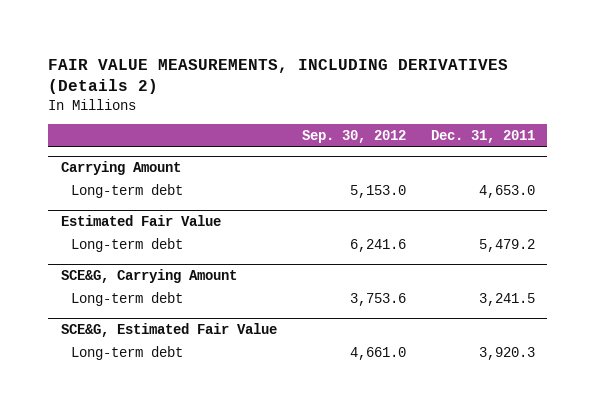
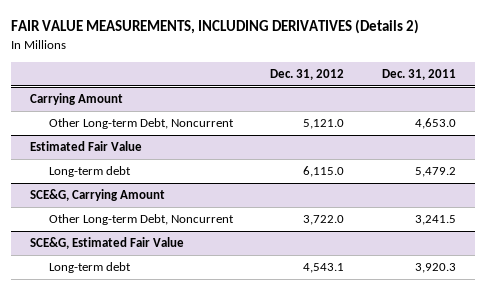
- | Sep. 30, 2012 | Dec. 31, 2011
+ | Dec. 31, 2012 | Dec. 31, 2011
@ Carrying Amount
- Long-term debt | 5,153.0 | 4,653.0
+ Other Long-term Debt, Noncurrent | 5,121.0 | 4,653.0
@ SCE&G, Carrying Amount
- Long-term debt | 3,753.6 | 3,241.5
+ Other Long-term Debt, Noncurrent | 3,722.0 | 3,241.5

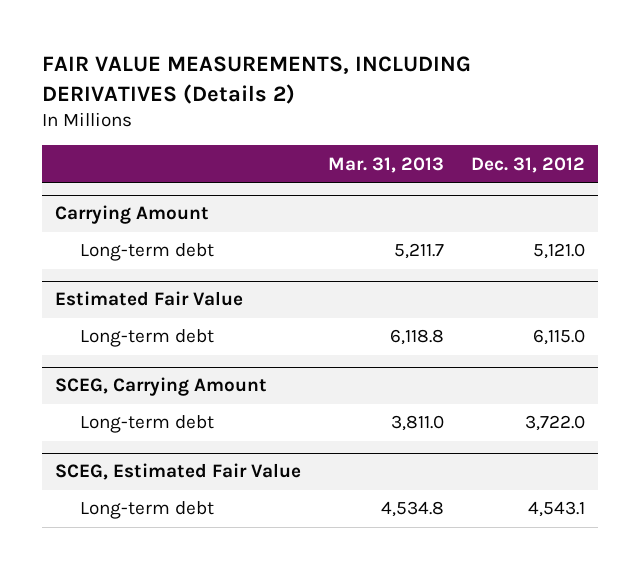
- | Dec. 31, 2012 | Dec. 31, 2011
+ | Mar. 31, 2013 | Dec. 31, 2012
@ Carrying Amount
- Other Long-term Debt, Noncurrent | 5,121.0 | 4,653.0
+ Long-term debt | 5,211.7 | 5,121.0
- SCE&G, Carrying Amount
- Other Long-term Debt, Noncurrent | 3,722.0 | 3,241.5
- SCE&G, Estimated Fair Value
+ SCEG, Carrying Amount
+ Long-term debt | 3,811.0 | 3,722.0
+ SCEG, Estimated Fair Value

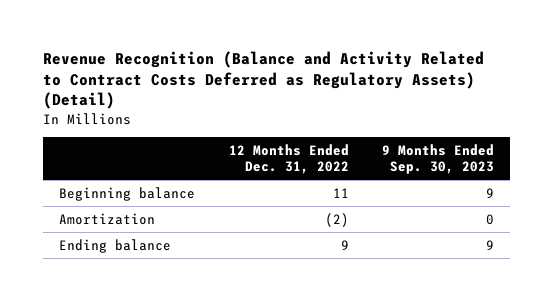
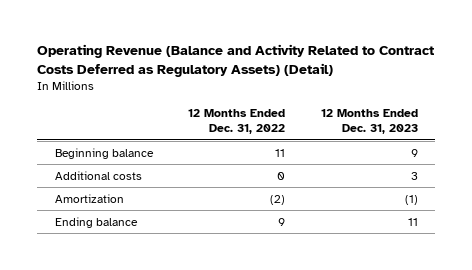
- Revenue Recognition (Balance and Activity Related to Contract Costs Deferred as Regulatory Assets) (Detail)
+ Operating Revenue (Balance and Activity Related to Contract Costs Deferred as Regulatory Assets) (Detail)
- | 12 Months Ended Dec. 31, 2022 | 9 Months Ended Sep. 30, 2023
+ | 12 Months Ended Dec. 31, 2022 | 12 Months Ended Dec. 31, 2023
+ Additional costs | 0 | 3

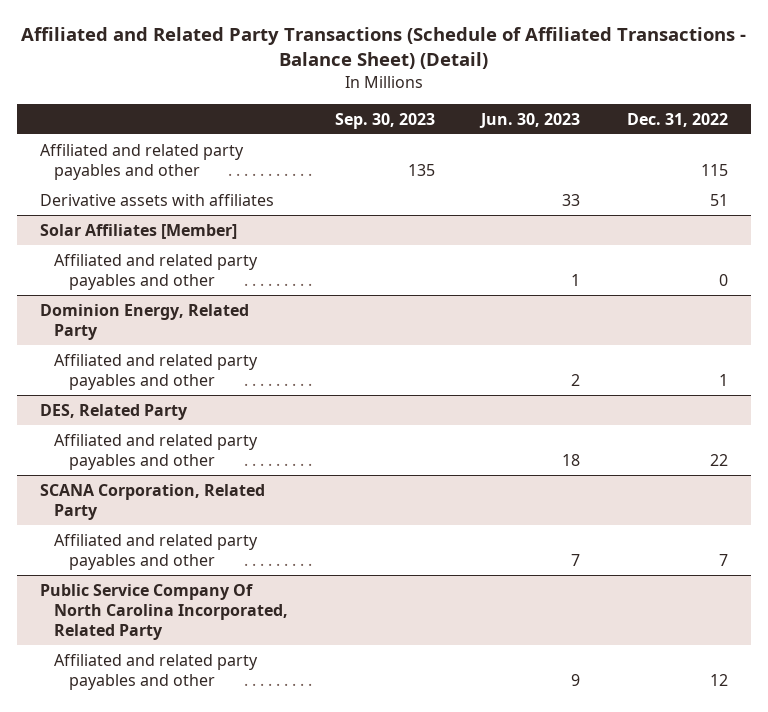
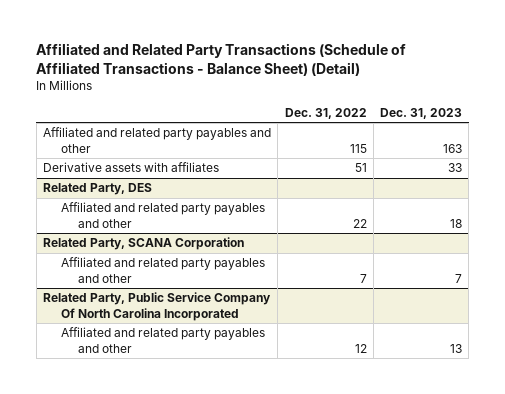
- | Sep. 30, 2023 | Jun. 30, 2023 | Dec. 31, 2022
+ | Dec. 31, 2022 | Dec. 31, 2023
- Solar Affiliates [Member]
- Affiliated and related party payables and other | | 1 | 0
- Dominion Energy, Related Party
- Affiliated and related party payables and other | | 2 | 1
- DES, Related Party
+ Related Party, DES
- SCANA Corporation, Related Party
+ Related Party, SCANA Corporation
- Public Service Company Of North Carolina Incorporated, Related Party
+ Related Party, Public Service Company Of North Carolina Incorporated

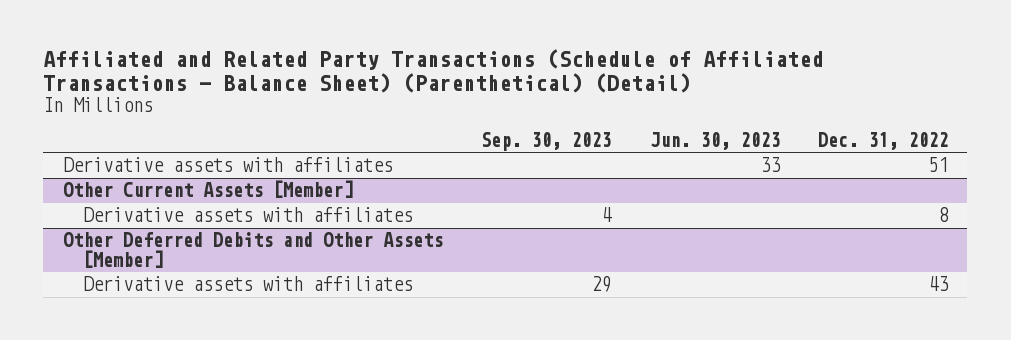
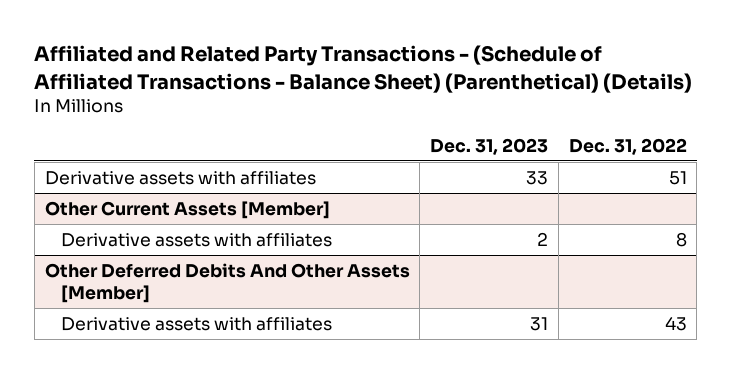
- Affiliated and Related Party Transactions (Schedule of Affiliated Transactions - Balance Sheet) (Parenthetical) (Detail)
+ Affiliated and Related Party Transactions - (Schedule of Affiliated Transactions - Balance Sheet) (Parenthetical) (Details)
- | Sep. 30, 2023 | Jun. 30, 2023 | Dec. 31, 2022
+ | Dec. 31, 2023 | Dec. 31, 2022
- Other Deferred Debits and Other Assets [Member]
+ Other Deferred Debits And Other Assets [Member]

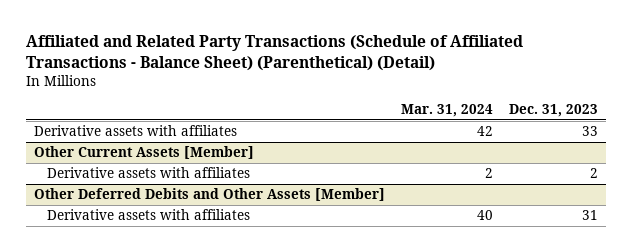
- Affiliated and Related Party Transactions - (Schedule of Affiliated Transactions - Balance Sheet) (Parenthetical) (Details)
+ Affiliated and Related Party Transactions (Schedule of Affiliated Transactions - Balance Sheet) (Parenthetical) (Detail)
- | Dec. 31, 2023 | Dec. 31, 2022
+ | Mar. 31, 2024 | Dec. 31, 2023
- Other Deferred Debits And Other Assets [Member]
+ Other Deferred Debits and Other Assets [Member]

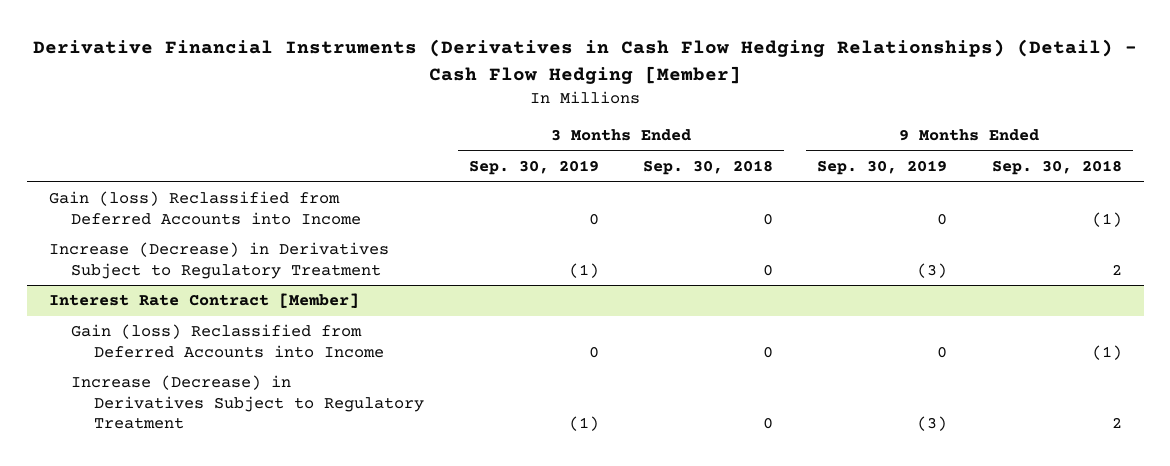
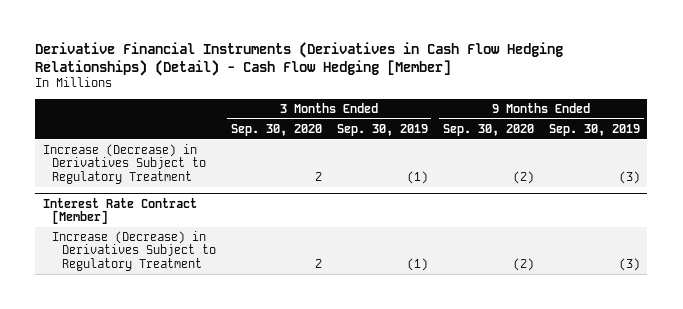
- | 3 Months Ended Sep. 30, 2019 | 3 Months Ended Sep. 30, 2018 | 9 Months Ended Sep. 30, 2019 | 9 Months Ended Sep. 30, 2018
+ | 3 Months Ended Sep. 30, 2020 | 3 Months Ended Sep. 30, 2019 | 9 Months Ended Sep. 30, 2020 | 9 Months Ended Sep. 30, 2019
- Gain (loss) Reclassified from Deferred Accounts into Income | 0 | 0 | 0 | (1)
@ Interest Rate Contract [Member]
- Gain (loss) Reclassified from Deferred Accounts into Income | 0 | 0 | 0 | (1)

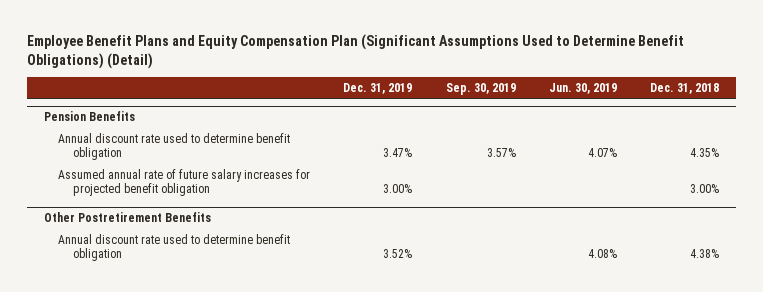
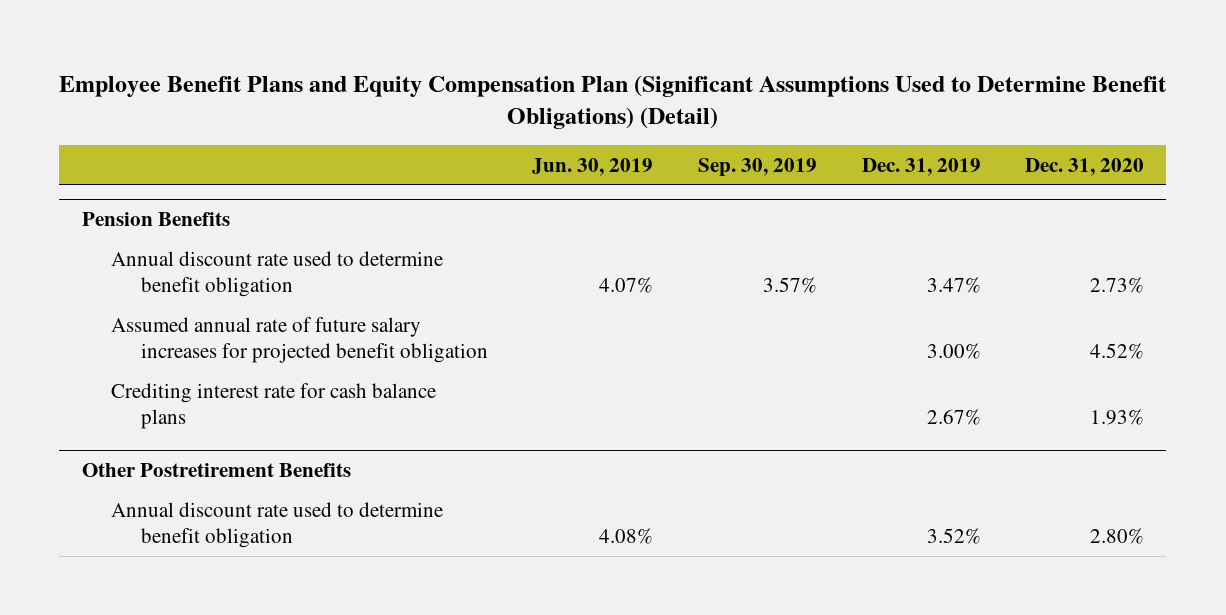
- | Dec. 31, 2019 | Sep. 30, 2019 | Jun. 30, 2019 | Dec. 31, 2018
+ | Jun. 30, 2019 | Sep. 30, 2019 | Dec. 31, 2019 | Dec. 31, 2020
@ Pension Benefits
+ Crediting interest rate for cash balance plans | | | 2.67% | 1.93%

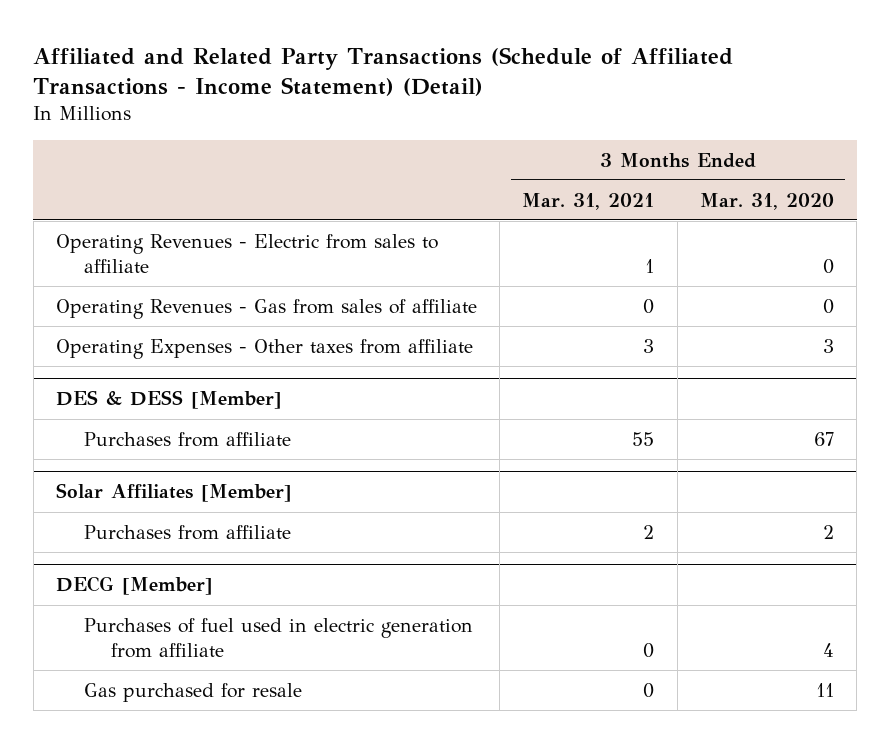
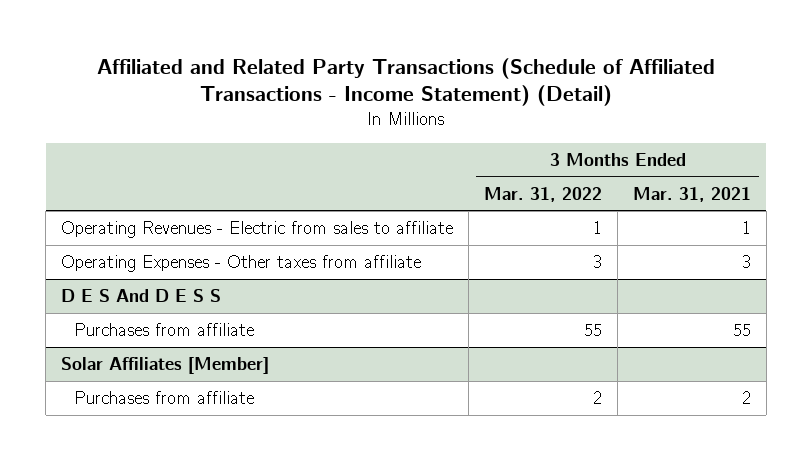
- | 3 Months Ended Mar. 31, 2021 | 3 Months Ended Mar. 31, 2020
+ | 3 Months Ended Mar. 31, 2022 | 3 Months Ended Mar. 31, 2021
- Operating Revenues - Gas from sales of affiliate | 0 | 0
- DES & DESS [Member]
+ D E S And D E S S
- DECG [Member]
- Purchases of fuel used in electric generation from affiliate | 0 | 4
- Gas purchased for resale | 0 | 11

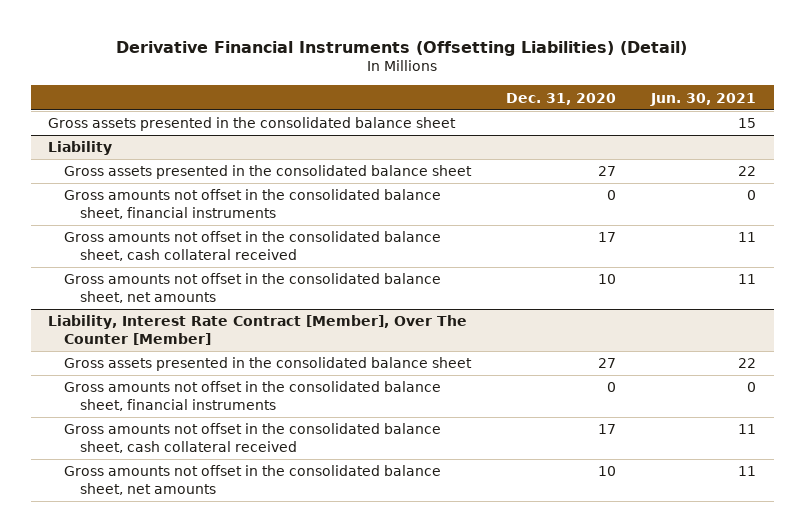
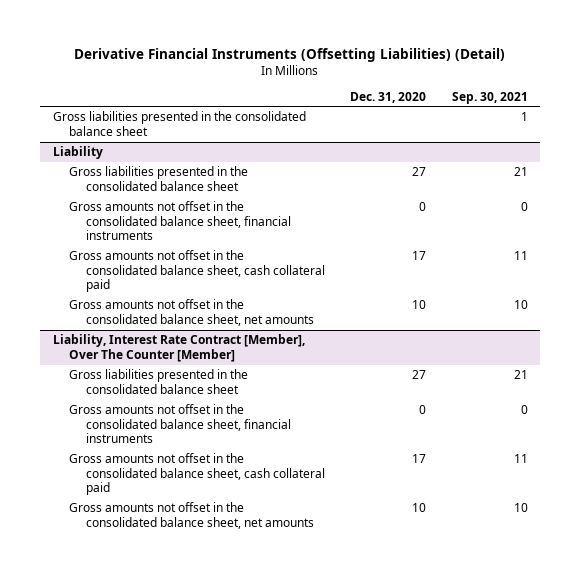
- | Dec. 31, 2020 | Jun. 30, 2021
+ | Dec. 31, 2020 | Sep. 30, 2021
- Gross assets presented in the consolidated balance sheet | | 15
+ Gross liabilities presented in the consolidated balance sheet | | 1
@ Liability
- Gross assets presented in the consolidated balance sheet | 27 | 22
+ Gross liabilities presented in the consolidated balance sheet | 27 | 21
- Gross amounts not offset in the consolidated balance sheet, cash collateral received | 17 | 11
+ Gross amounts not offset in the consolidated balance sheet, cash collateral paid | 17 | 11
@ Liability, Interest Rate Contract [Member], Over The Counter [Member]
- Gross assets presented in the consolidated balance sheet | 27 | 22
+ Gross liabilities presented in the consolidated balance sheet | 27 | 21
- Gross amounts not offset in the consolidated balance sheet, cash collateral received | 17 | 11
+ Gross amounts not offset in the consolidated balance sheet, cash collateral paid | 17 | 11

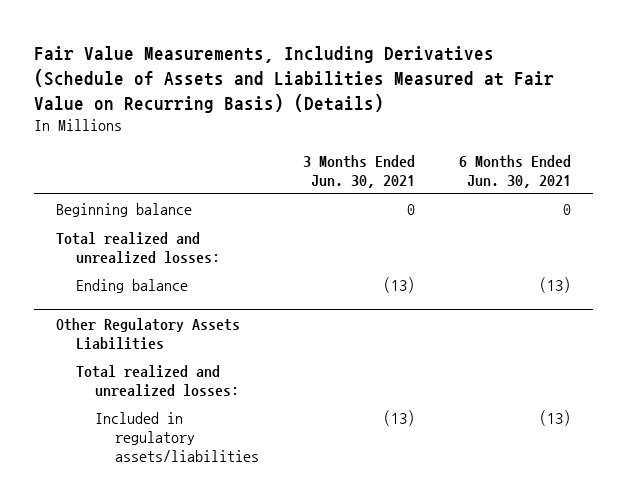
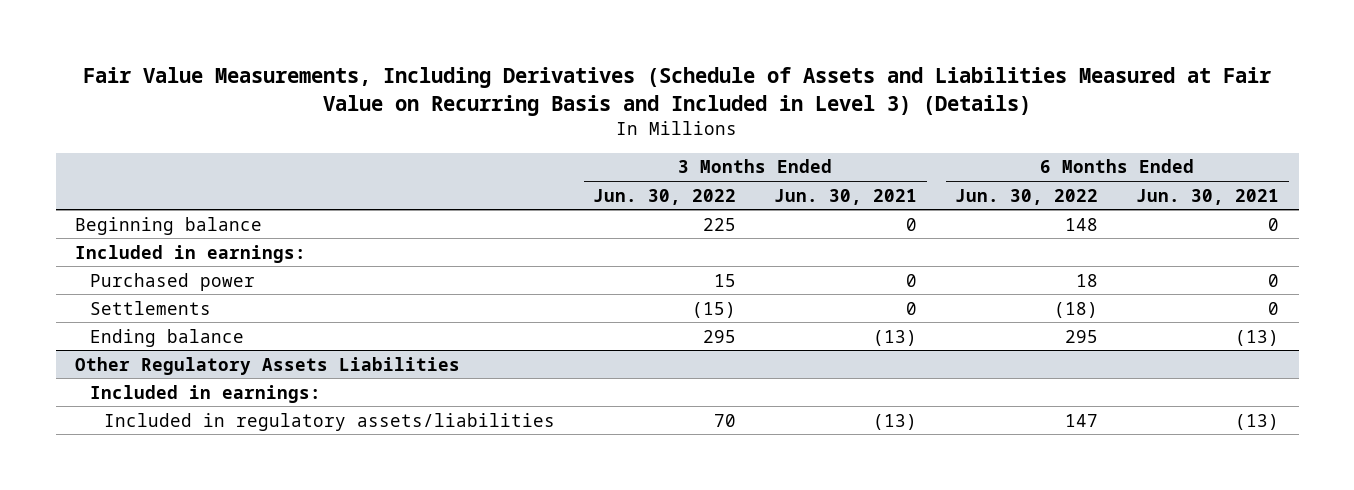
- Fair Value Measurements, Including Derivatives (Schedule of Assets and Liabilities Measured at Fair Value on Recurring Basis) (Details)
+ Fair Value Measurements, Including Derivatives (Schedule of Assets and Liabilities Measured at Fair Value on Recurring Basis and Included in Level 3) (Details)
- | 3 Months Ended Jun. 30, 2021 | 6 Months Ended Jun. 30, 2021
+ | 3 Months Ended Jun. 30, 2022 | 3 Months Ended Jun. 30, 2021 | 6 Months Ended Jun. 30, 2022 | 6 Months Ended Jun. 30, 2021
- Total realized and unrealized losses:
+ Included in earnings:
+ Purchased power | 15 | 0 | 18 | 0
+ Settlements | (15) | 0 | (18) | 0
@ Other Regulatory Assets Liabilities
- Total realized and unrealized losses:
+ Included in earnings:

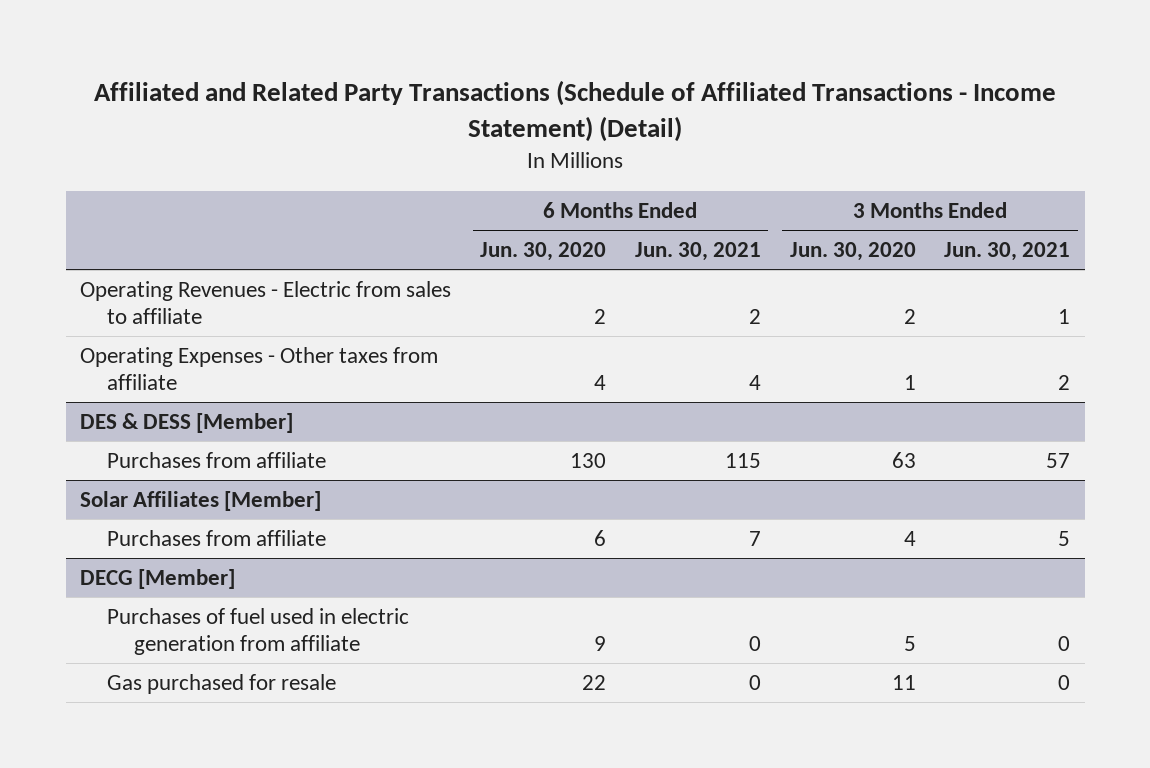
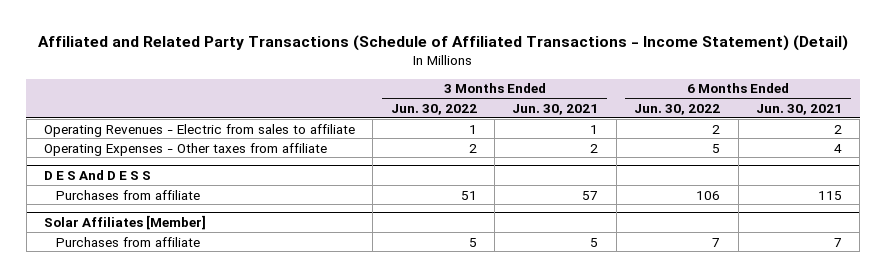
- | 6 Months Ended Jun. 30, 2020 | 6 Months Ended Jun. 30, 2021 | 3 Months Ended Jun. 30, 2020 | 3 Months Ended Jun. 30, 2021
+ | 3 Months Ended Jun. 30, 2022 | 3 Months Ended Jun. 30, 2021 | 6 Months Ended Jun. 30, 2022 | 6 Months Ended Jun. 30, 2021
- DES & DESS [Member]
+ D E S And D E S S
- DECG [Member]
- Purchases of fuel used in electric generation from affiliate | 9 | 0 | 5 | 0
- Gas purchased for resale | 22 | 0 | 11 | 0

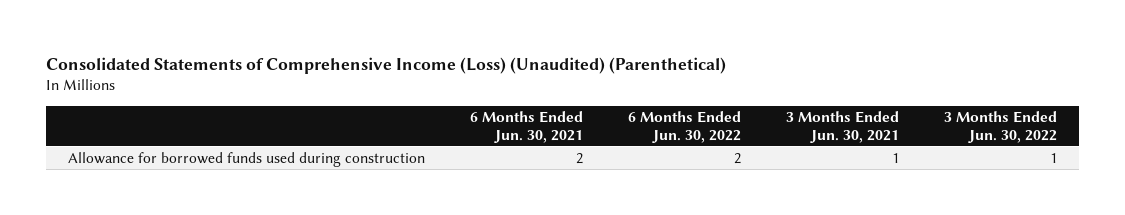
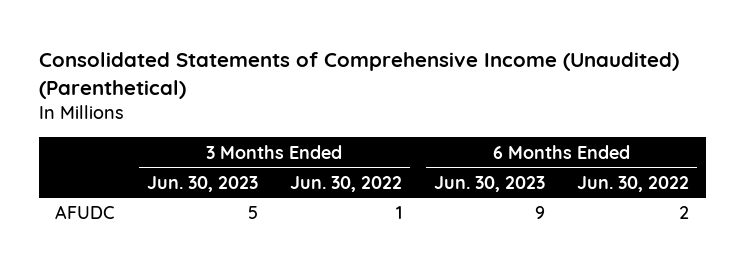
- Consolidated Statements of Comprehensive Income (Loss) (Unaudited) (Parenthetical)
+ Consolidated Statements of Comprehensive Income (Unaudited) (Parenthetical)
- | 6 Months Ended Jun. 30, 2021 | 6 Months Ended Jun. 30, 2022 | 3 Months Ended Jun. 30, 2021 | 3 Months Ended Jun. 30, 2022
+ | 3 Months Ended Jun. 30, 2023 | 3 Months Ended Jun. 30, 2022 | 6 Months Ended Jun. 30, 2023 | 6 Months Ended Jun. 30, 2022
- Allowance for borrowed funds used during construction | 2 | 2 | 1 | 1
+ AFUDC | 5 | 1 | 9 | 2

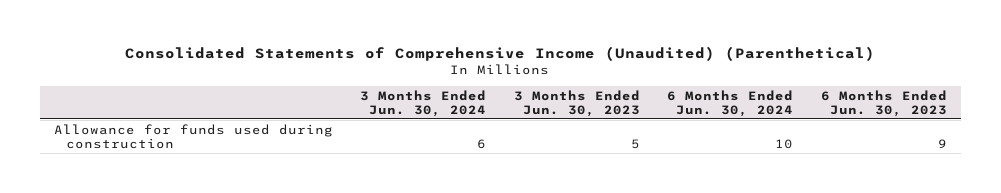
- | 3 Months Ended Jun. 30, 2023 | 3 Months Ended Jun. 30, 2022 | 6 Months Ended Jun. 30, 2023 | 6 Months Ended Jun. 30, 2022
+ | 3 Months Ended Jun. 30, 2024 | 3 Months Ended Jun. 30, 2023 | 6 Months Ended Jun. 30, 2024 | 6 Months Ended Jun. 30, 2023
- AFUDC | 5 | 1 | 9 | 2
+ Allowance for funds used during construction | 6 | 5 | 10 | 9

